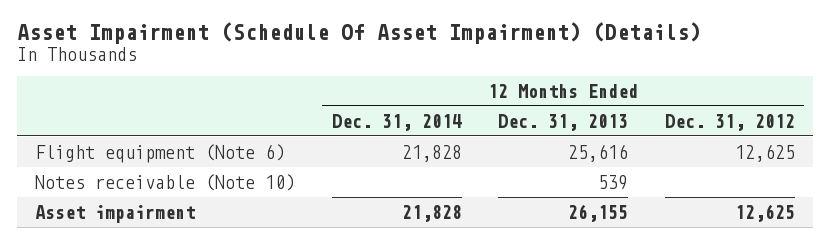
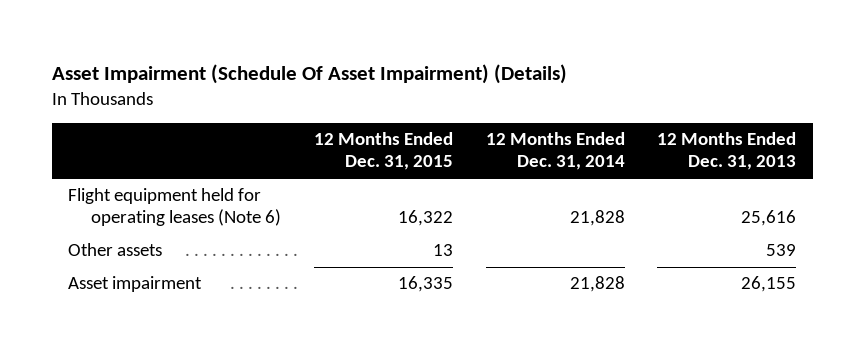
- | 12 Months Ended Dec. 31, 2014 | 12 Months Ended Dec. 31, 2013 | 12 Months Ended Dec. 31, 2012
+ | 12 Months Ended Dec. 31, 2015 | 12 Months Ended Dec. 31, 2014 | 12 Months Ended Dec. 31, 2013
- Flight equipment (Note 6) | 21,828 | 25,616 | 12,625
- Notes receivable (Note 10) | | 539 |
+ Flight equipment held for operating leases (Note 6) | 16,322 | 21,828 | 25,616
+ Other assets | 13 | | 539

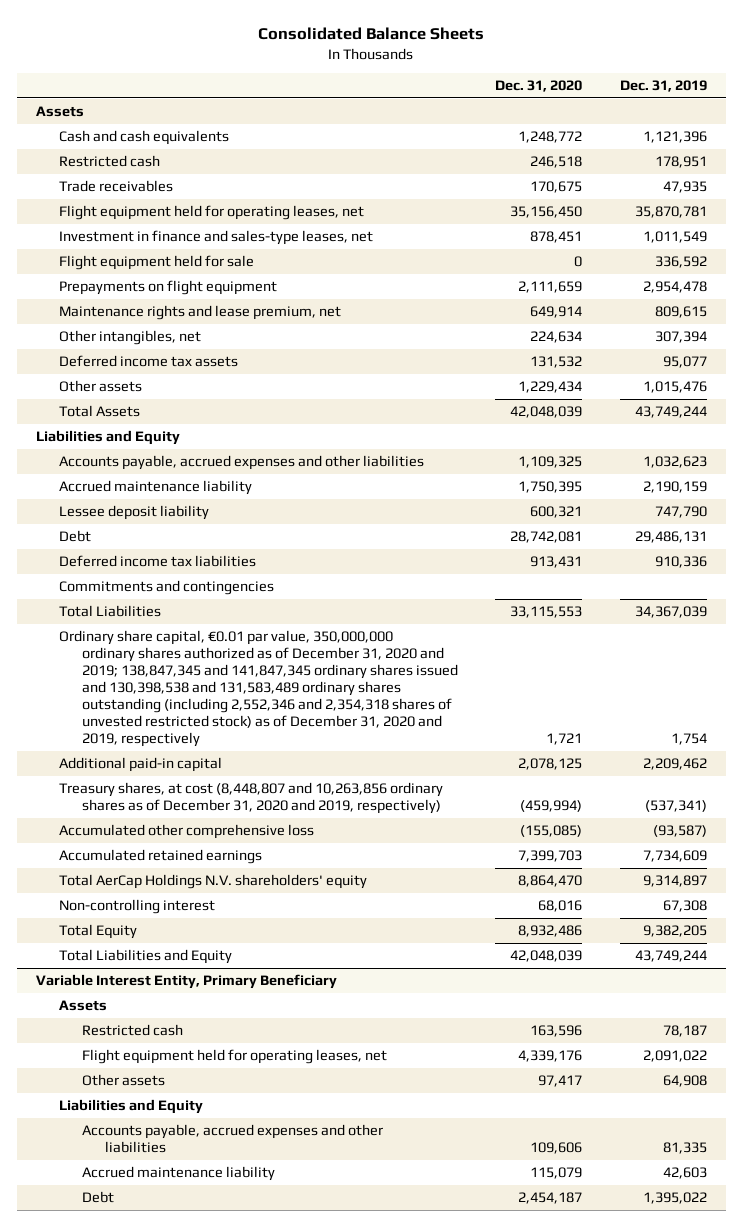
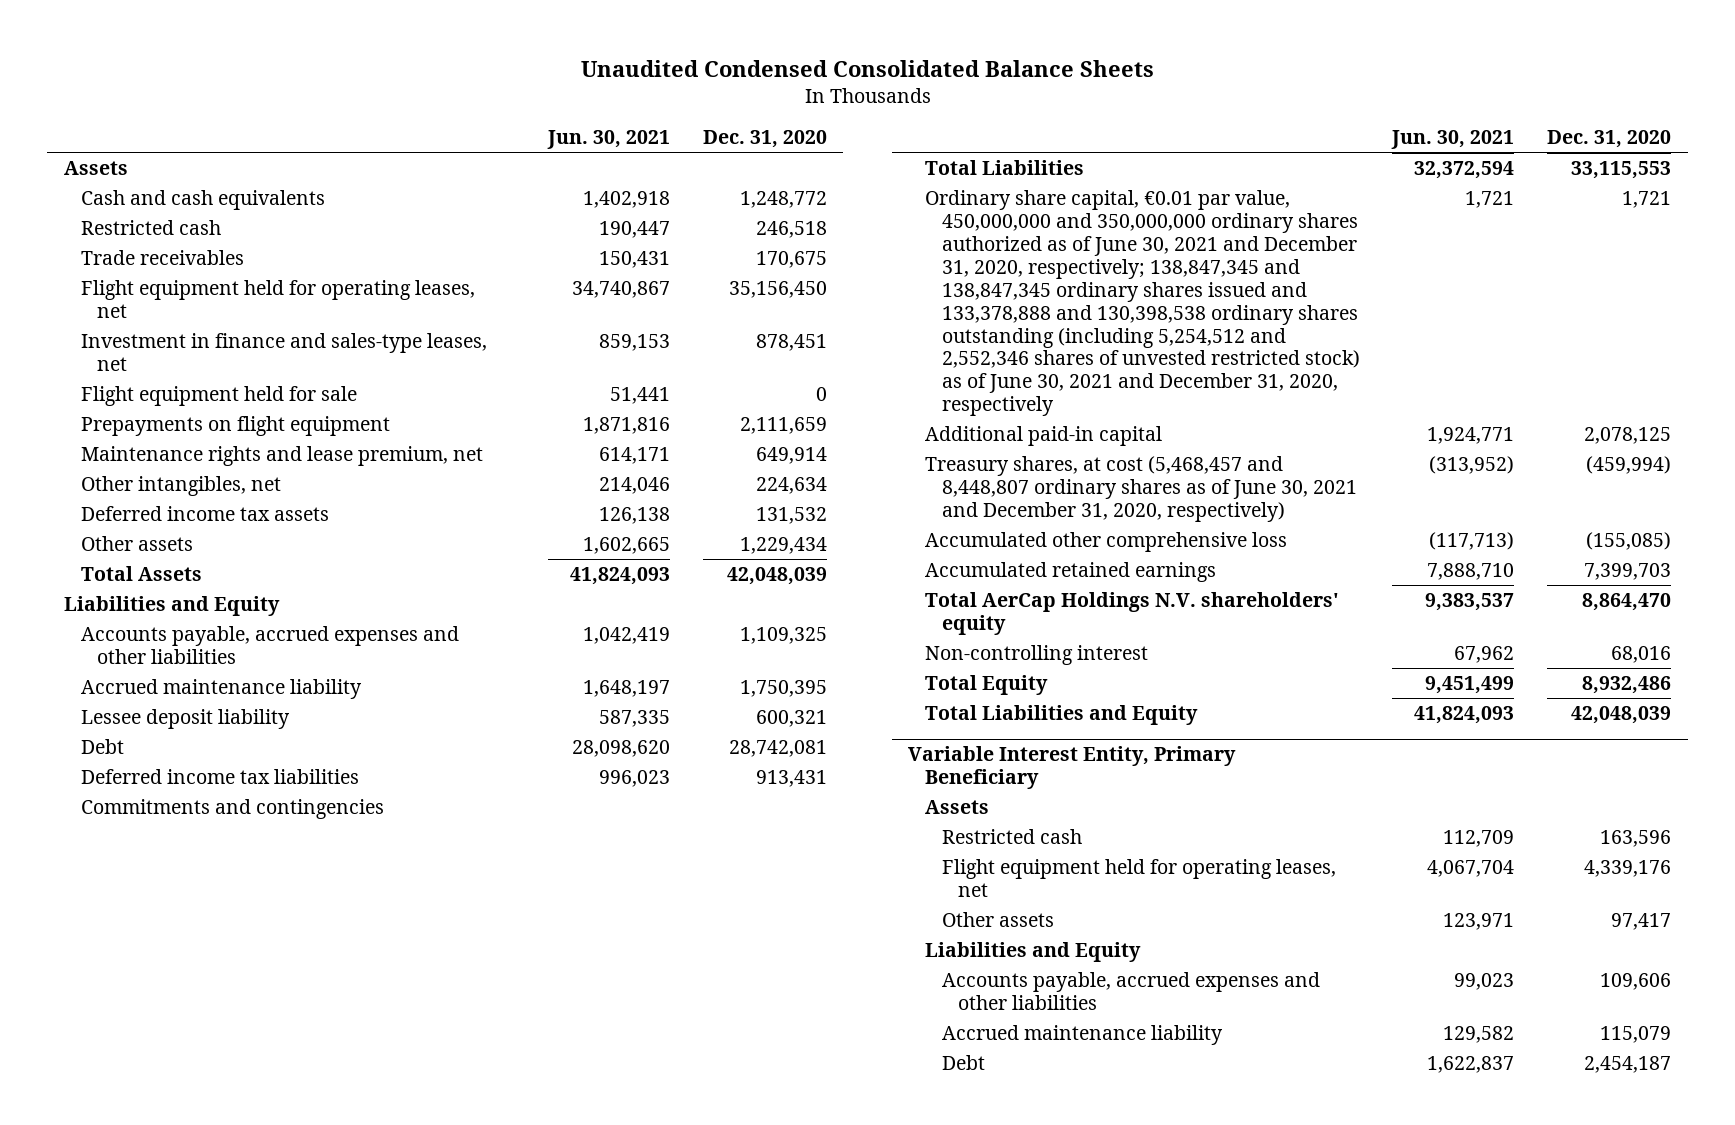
- Consolidated Balance Sheets
+ Unaudited Condensed Consolidated Balance Sheets
- | Dec. 31, 2020 | Dec. 31, 2019
+ | Jun. 30, 2021 | Dec. 31, 2020
- Ordinary share capital, €0.01 par value, 350,000,000 ordinary shares authorized as of December 31, 2020 and 2019; 138,847,345 and 141,847,345 ordinary shares issued and 130,398,538 and 131,583,489 ordinary shares outstanding (including 2,552,346 and 2,354,318 shares of unvested restricted stock) as of December 31, 2020 and 2019, respectively | 1,721 | 1,754
+ Ordinary share capital, €0.01 par value, 450,000,000 and 350,000,000 ordinary shares authorized as of June 30, 2021 and December 31, 2020, respectively; 138,847,345 and 138,847,345 ordinary shares issued and 133,378,888 and 130,398,538 ordinary shares outstanding (including 5,254,512 and 2,552,346 shares of unvested restricted stock) as of June 30, 2021 and December 31, 2020, respectively | 1,721 | 1,721
- Treasury shares, at cost (8,448,807 and 10,263,856 ordinary shares as of December 31, 2020 and 2019, respectively) | (459,994) | (537,341)
+ Treasury shares, at cost (5,468,457 and 8,448,807 ordinary shares as of June 30, 2021 and December 31, 2020, respectively) | (313,952) | (459,994)

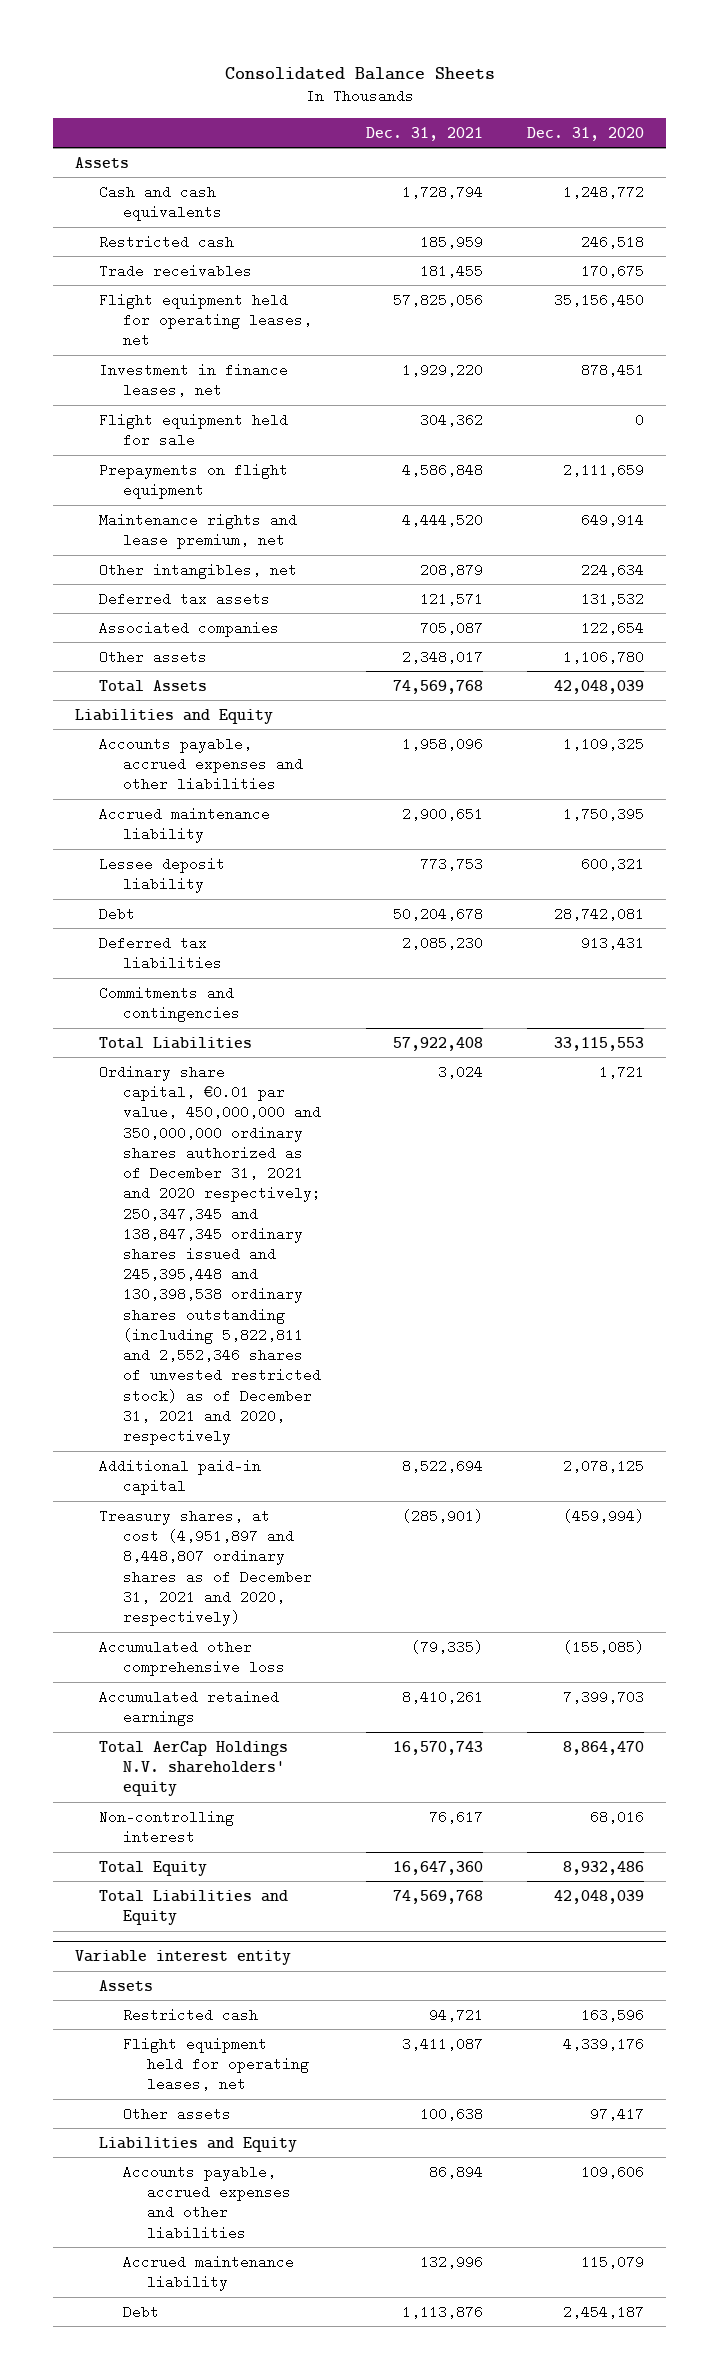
- Unaudited Condensed Consolidated Balance Sheets
+ Consolidated Balance Sheets
- | Jun. 30, 2021 | Dec. 31, 2020
+ | Dec. 31, 2021 | Dec. 31, 2020
- Investment in finance and sales-type leases, net | 859,153 | 878,451
+ Investment in finance leases, net | 1,929,220 | 878,451
- Deferred income tax assets | 126,138 | 131,532
- Other assets | 1,602,665 | 1,229,434
+ Deferred tax assets | 121,571 | 131,532
+ Associated companies | 705,087 | 122,654
+ Other assets | 2,348,017 | 1,106,780
- Deferred income tax liabilities | 996,023 | 913,431
+ Deferred tax liabilities | 2,085,230 | 913,431
- Ordinary share capital, €0.01 par value, 450,000,000 and 350,000,000 ordinary shares authorized as of June 30, 2021 and December 31, 2020, respectively; 138,847,345 and 138,847,345 ordinary shares issued and 133,378,888 and 130,398,538 ordinary shares outstanding (including 5,254,512 and 2,552,346 shares of unvested restricted stock) as of June 30, 2021 and December 31, 2020, respectively | 1,721 | 1,721
+ Ordinary share capital, €0.01 par value, 450,000,000 and 350,000,000 ordinary shares authorized as of December 31, 2021 and 2020 respectively; 250,347,345 and 138,847,345 ordinary shares issued and 245,395,448 and 130,398,538 ordinary shares outstanding (including 5,822,811 and 2,552,346 shares of unvested restricted stock) as of December 31, 2021 and 2020, respectively | 3,024 | 1,721
- Treasury shares, at cost (5,468,457 and 8,448,807 ordinary shares as of June 30, 2021 and December 31, 2020, respectively) | (313,952) | (459,994)
+ Treasury shares, at cost (4,951,897 and 8,448,807 ordinary shares as of December 31, 2021 and 2020, respectively) | (285,901) | (459,994)
- Variable Interest Entity, Primary Beneficiary
+ Variable interest entity

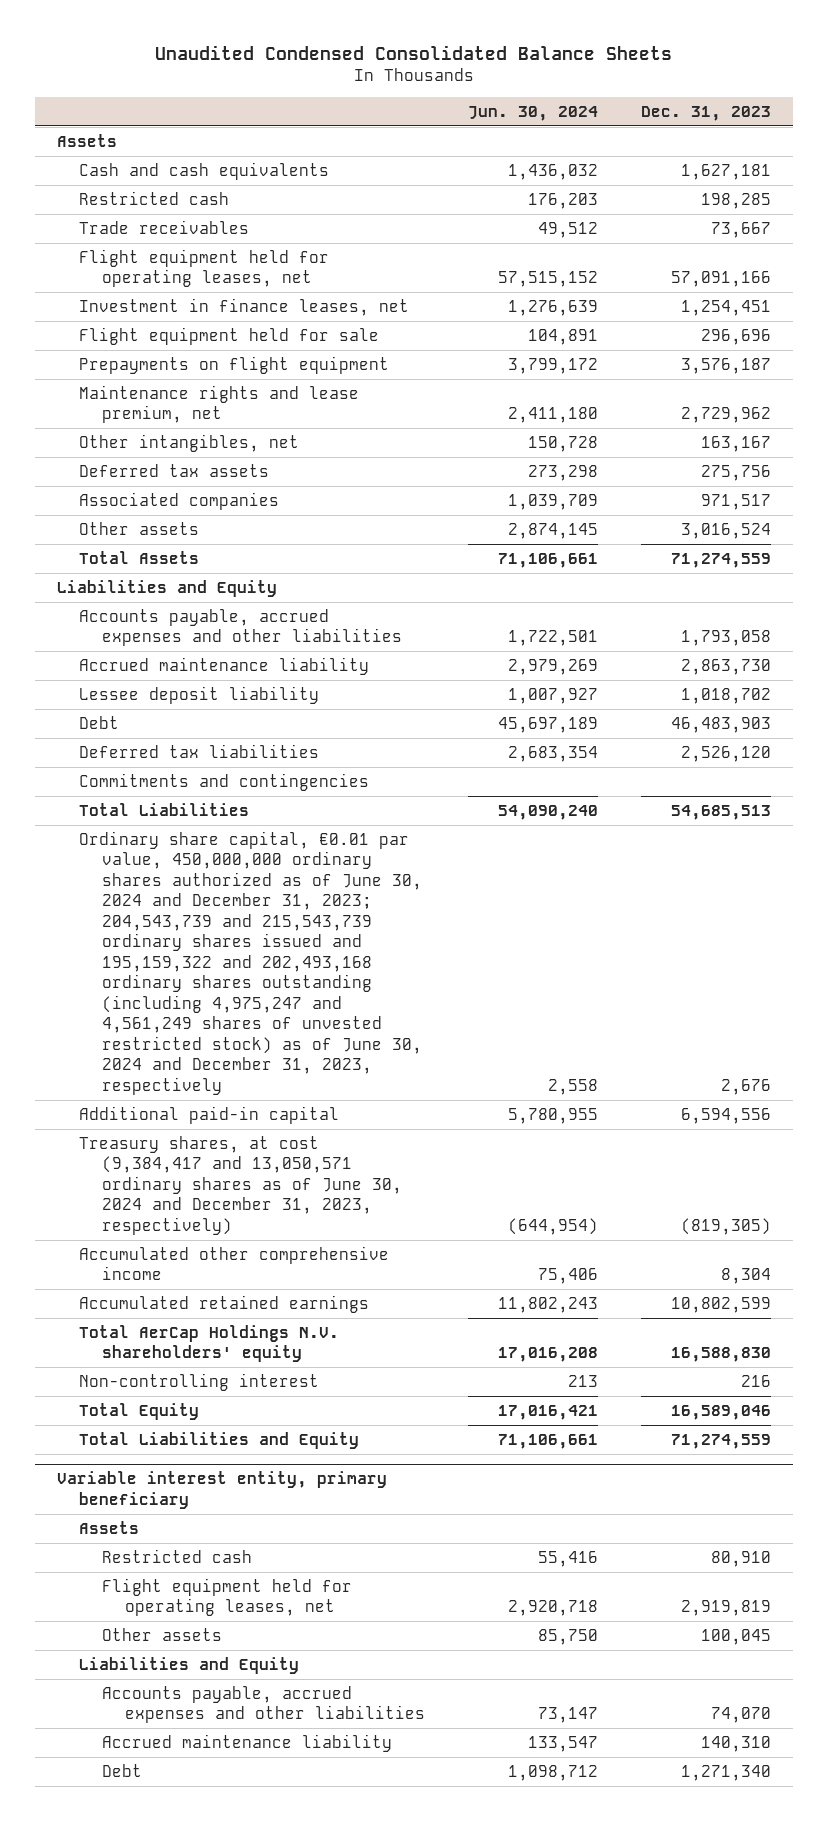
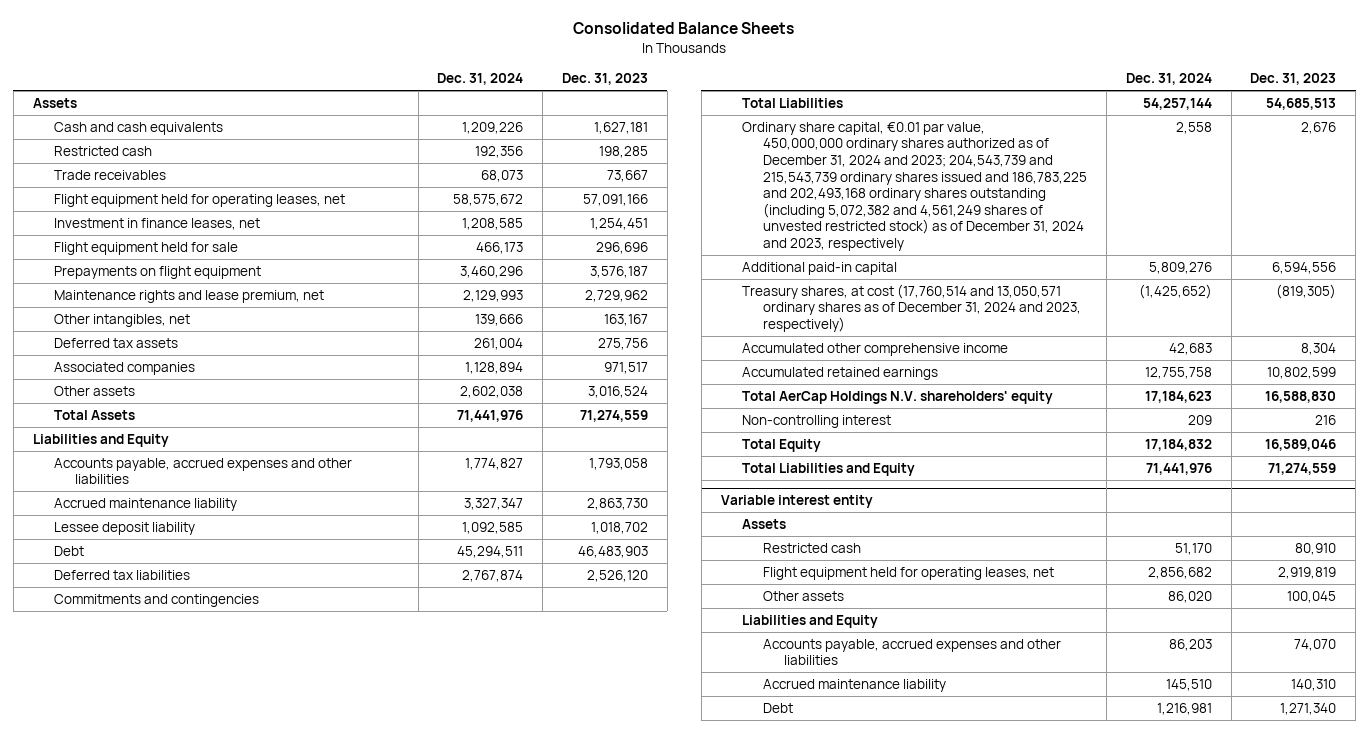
- Unaudited Condensed Consolidated Balance Sheets
+ Consolidated Balance Sheets
- | Jun. 30, 2024 | Dec. 31, 2023
+ | Dec. 31, 2024 | Dec. 31, 2023
- Ordinary share capital, €0.01 par value, 450,000,000 ordinary shares authorized as of June 30, 2024 and December 31, 2023; 204,543,739 and 215,543,739 ordinary shares issued and 195,159,322 and 202,493,168 ordinary shares outstanding (including 4,975,247 and 4,561,249 shares of unvested restricted stock) as of June 30, 2024 and December 31, 2023, respectively | 2,558 | 2,676
+ Ordinary share capital, €0.01 par value, 450,000,000 ordinary shares authorized as of December 31, 2024 and 2023; 204,543,739 and 215,543,739 ordinary shares issued and 186,783,225 and 202,493,168 ordinary shares outstanding (including 5,072,382 and 4,561,249 shares of unvested restricted stock) as of December 31, 2024 and 2023, respectively | 2,558 | 2,676
- Treasury shares, at cost (9,384,417 and 13,050,571 ordinary shares as of June 30, 2024 and December 31, 2023, respectively) | (644,954) | (819,305)
+ Treasury shares, at cost (17,760,514 and 13,050,571 ordinary shares as of December 31, 2024 and 2023, respectively) | (1,425,652) | (819,305)
- Variable interest entity, primary beneficiary
+ Variable interest entity

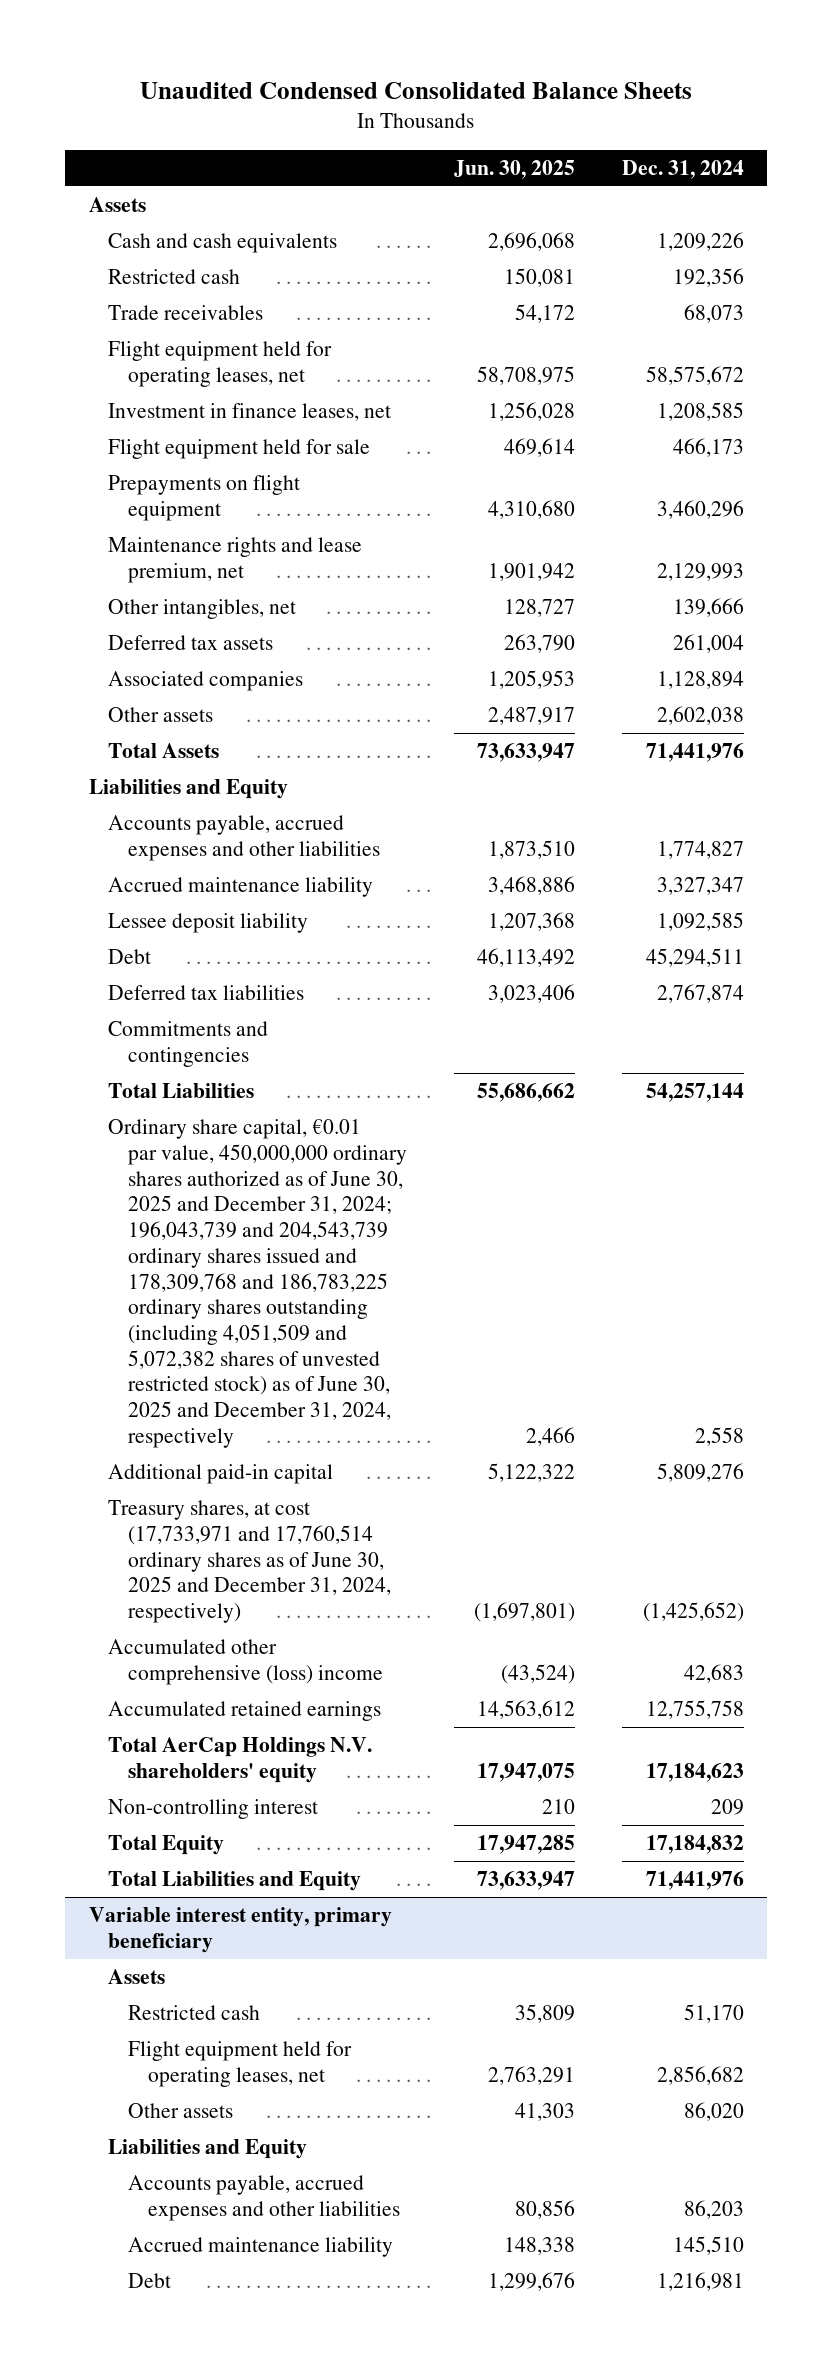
- Consolidated Balance Sheets
+ Unaudited Condensed Consolidated Balance Sheets
- | Dec. 31, 2024 | Dec. 31, 2023
+ | Jun. 30, 2025 | Dec. 31, 2024
- Ordinary share capital, €0.01 par value, 450,000,000 ordinary shares authorized as of December 31, 2024 and 2023; 204,543,739 and 215,543,739 ordinary shares issued and 186,783,225 and 202,493,168 ordinary shares outstanding (including 5,072,382 and 4,561,249 shares of unvested restricted stock) as of December 31, 2024 and 2023, respectively | 2,558 | 2,676
+ Ordinary share capital, €0.01 par value, 450,000,000 ordinary shares authorized as of June 30, 2025 and December 31, 2024; 196,043,739 and 204,543,739 ordinary shares issued and 178,309,768 and 186,783,225 ordinary shares outstanding (including 4,051,509 and 5,072,382 shares of unvested restricted stock) as of June 30, 2025 and December 31, 2024, respectively | 2,466 | 2,558
- Treasury shares, at cost (17,760,514 and 13,050,571 ordinary shares as of December 31, 2024 and 2023, respectively) | (1,425,652) | (819,305)
- Accumulated other comprehensive income | 42,683 | 8,304
+ Treasury shares, at cost (17,733,971 and 17,760,514 ordinary shares as of June 30, 2025 and December 31, 2024, respectively) | (1,697,801) | (1,425,652)
+ Accumulated other comprehensive (loss) income | (43,524) | 42,683
- Variable interest entity
+ Variable interest entity, primary beneficiary

